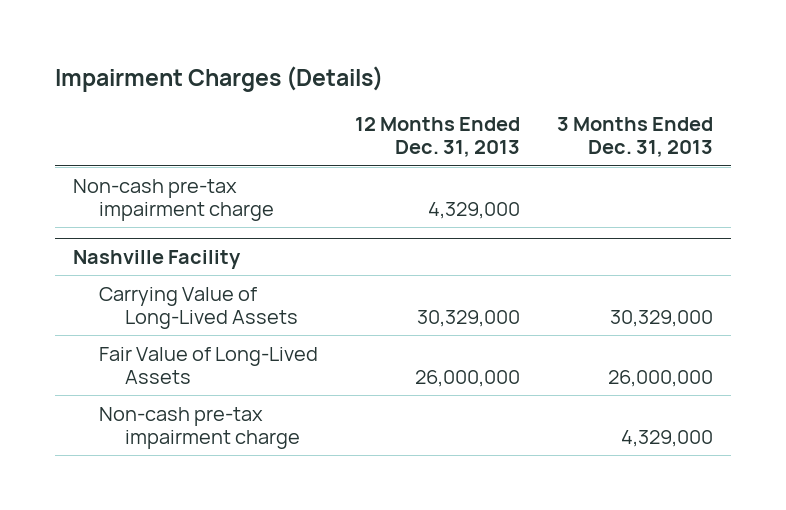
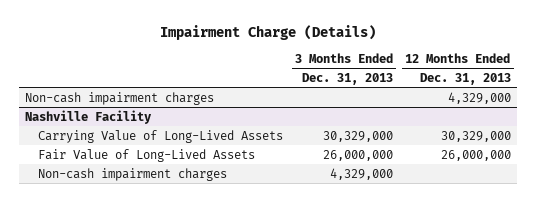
- Impairment Charges (Details)
+ Impairment Charge (Details)
- | 12 Months Ended Dec. 31, 2013 | 3 Months Ended Dec. 31, 2013
+ | 3 Months Ended Dec. 31, 2013 | 12 Months Ended Dec. 31, 2013
- Non-cash pre-tax impairment charge | 4,329,000 |
+ Non-cash impairment charges | | 4,329,000
@ Nashville Facility
- Non-cash pre-tax impairment charge | | 4,329,000
+ Non-cash impairment charges | 4,329,000 |

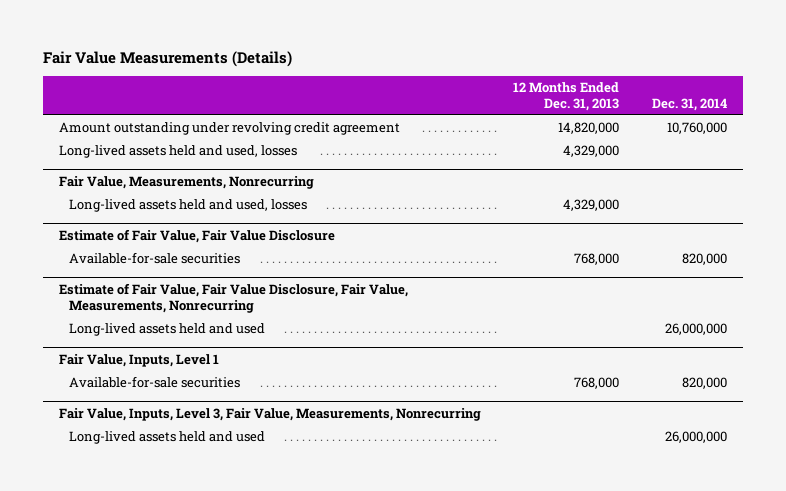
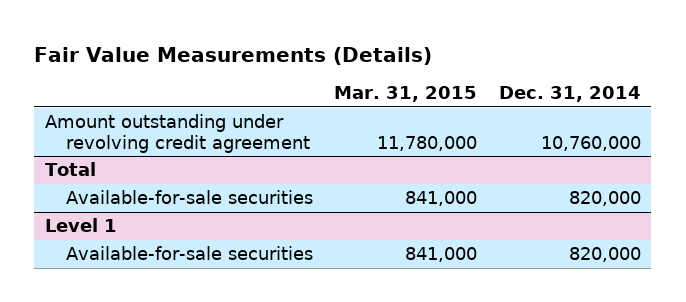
- | 12 Months Ended Dec. 31, 2013 | Dec. 31, 2014
+ | Mar. 31, 2015 | Dec. 31, 2014
- Long-lived assets held and used, losses | 4,329,000 |
- Fair Value, Measurements, Nonrecurring
- Long-lived assets held and used, losses | 4,329,000 |
- Estimate of Fair Value, Fair Value Disclosure
+ Total
- Estimate of Fair Value, Fair Value Disclosure, Fair Value, Measurements, Nonrecurring
- Long-lived assets held and used | | 26,000,000
- Fair Value, Inputs, Level 1
+ Level 1
- Fair Value, Inputs, Level 3, Fair Value, Measurements, Nonrecurring
- Long-lived assets held and used | | 26,000,000

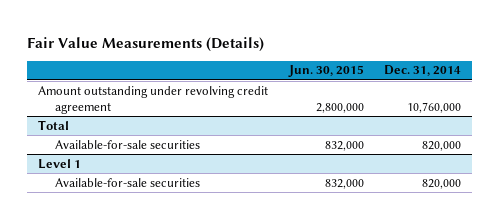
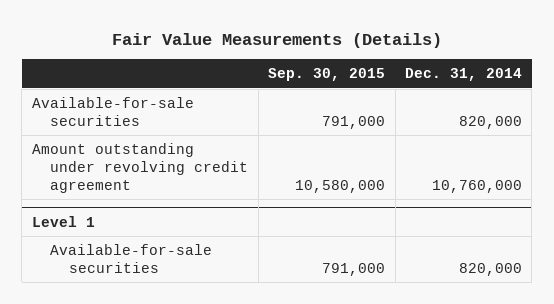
- | Jun. 30, 2015 | Dec. 31, 2014
+ | Sep. 30, 2015 | Dec. 31, 2014
- Total
moved down: Amount outstanding under revolving credit agreement | 10,580,000 | 10,760,000

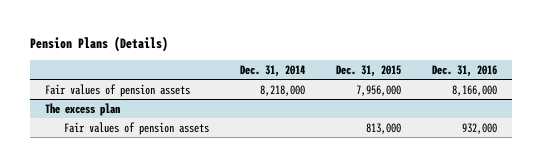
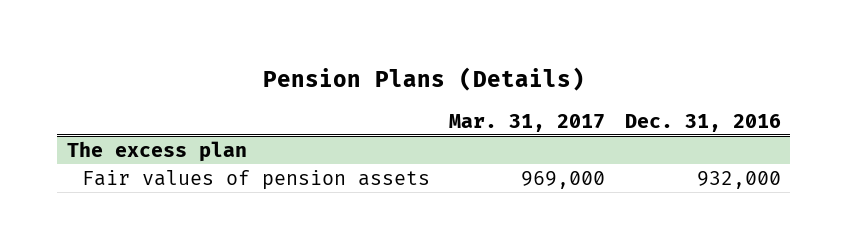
- | Dec. 31, 2014 | Dec. 31, 2015 | Dec. 31, 2016
+ | Mar. 31, 2017 | Dec. 31, 2016
- Fair values of pension assets | 8,218,000 | 7,956,000 | 8,166,000

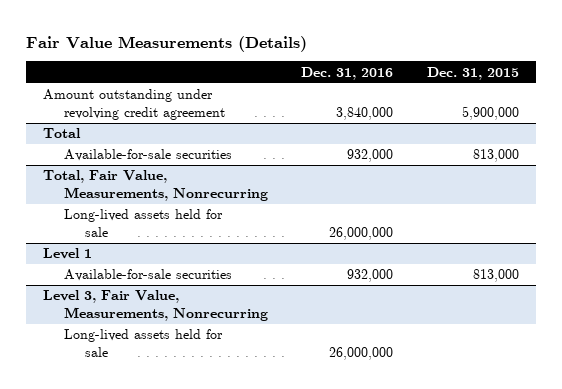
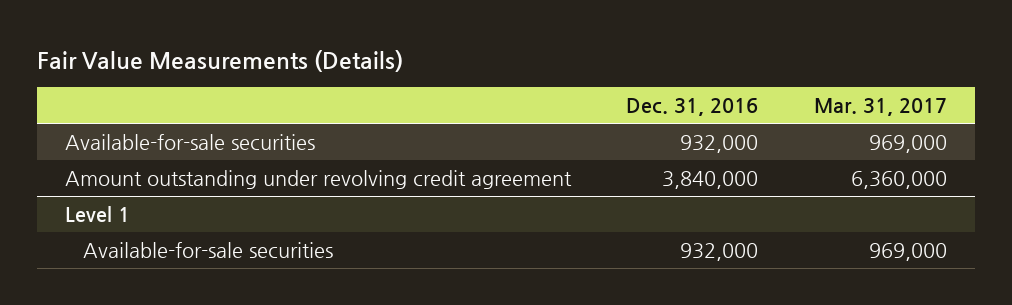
- | Dec. 31, 2016 | Dec. 31, 2015
+ | Dec. 31, 2016 | Mar. 31, 2017
- Total
- Total, Fair Value, Measurements, Nonrecurring
- Long-lived assets held for sale | 26,000,000 |
moved down: Amount outstanding under revolving credit agreement | 3,840,000 | 6,360,000
- Level 3, Fair Value, Measurements, Nonrecurring
- Long-lived assets held for sale | 26,000,000 |

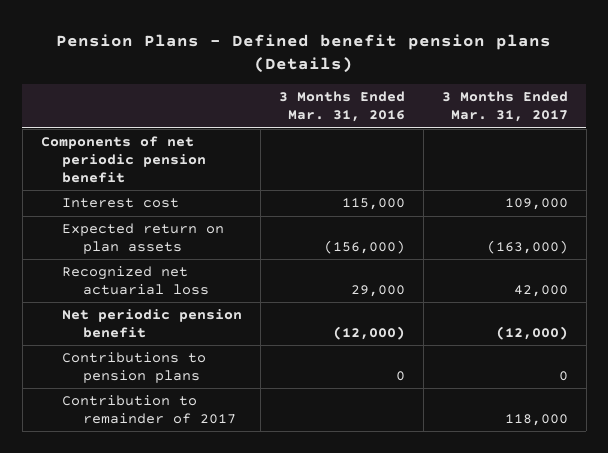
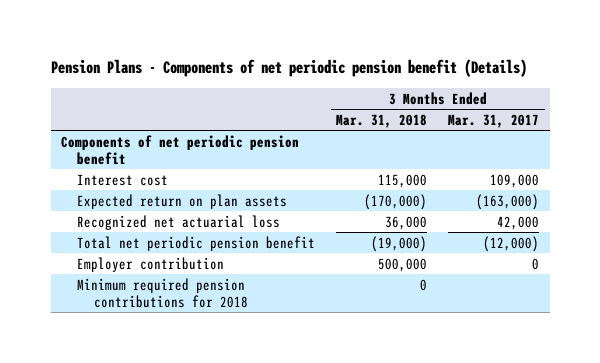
- Pension Plans - Defined benefit pension plans (Details)
+ Pension Plans - Components of net periodic pension benefit (Details)
- | 3 Months Ended Mar. 31, 2016 | 3 Months Ended Mar. 31, 2017
+ | 3 Months Ended Mar. 31, 2018 | 3 Months Ended Mar. 31, 2017
- Net periodic pension benefit | (12,000) | (12,000)
- Contributions to pension plans | 0 | 0
- Contribution to remainder of 2017 | | 118,000
+ Total net periodic pension benefit | (19,000) | (12,000)
+ Employer contribution | 500,000 | 0
+ Minimum required pension contributions for 2018 | 0 |

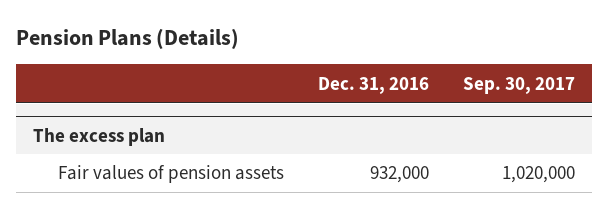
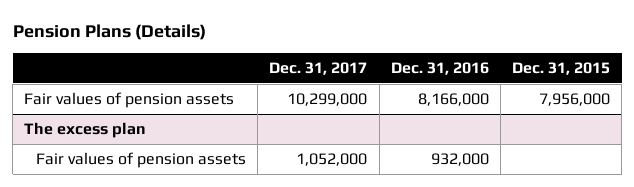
- | Dec. 31, 2016 | Sep. 30, 2017
+ | Dec. 31, 2017 | Dec. 31, 2016 | Dec. 31, 2015
+ Fair values of pension assets | 10,299,000 | 8,166,000 | 7,956,000

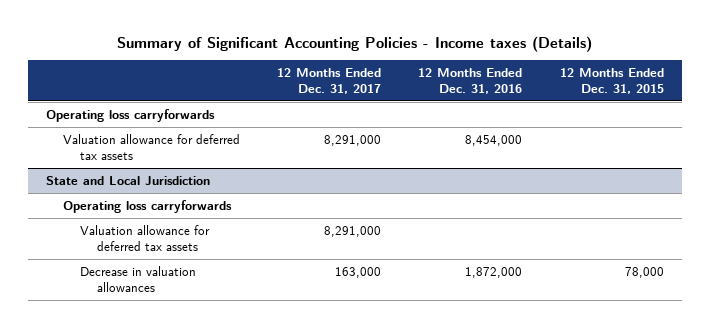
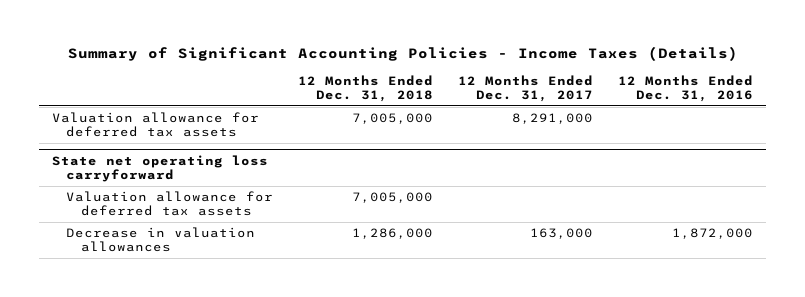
- Summary of Significant Accounting Policies - Income taxes (Details)
+ Summary of Significant Accounting Policies - Income Taxes (Details)
- | 12 Months Ended Dec. 31, 2017 | 12 Months Ended Dec. 31, 2016 | 12 Months Ended Dec. 31, 2015
+ | 12 Months Ended Dec. 31, 2018 | 12 Months Ended Dec. 31, 2017 | 12 Months Ended Dec. 31, 2016
- Operating loss carryforwards
- Valuation allowance for deferred tax assets | 8,291,000 | 8,454,000 |
- State and Local Jurisdiction
- Operating loss carryforwards
+ State net operating loss carryforward
+ Valuation allowance for deferred tax assets | 7,005,000 | |

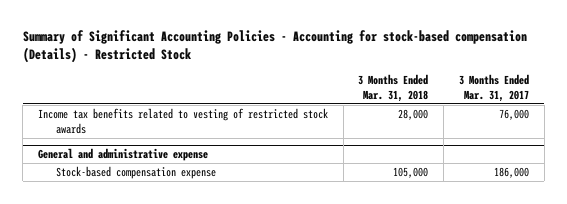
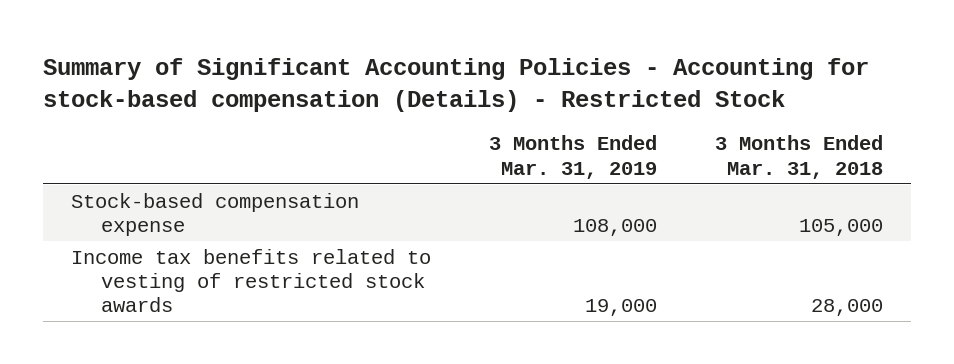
- | 3 Months Ended Mar. 31, 2018 | 3 Months Ended Mar. 31, 2017
+ | 3 Months Ended Mar. 31, 2019 | 3 Months Ended Mar. 31, 2018
- General and administrative expense
moved down: Income tax benefits related to vesting of restricted stock awards | 19,000 | 28,000

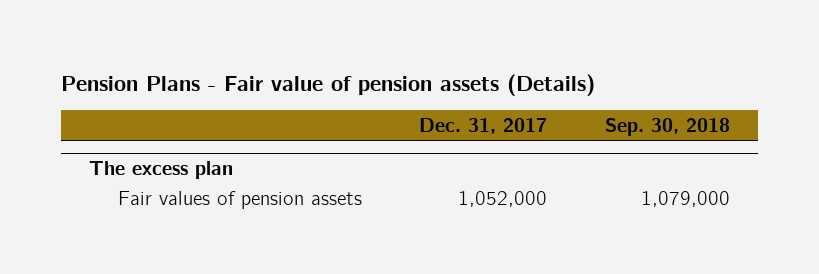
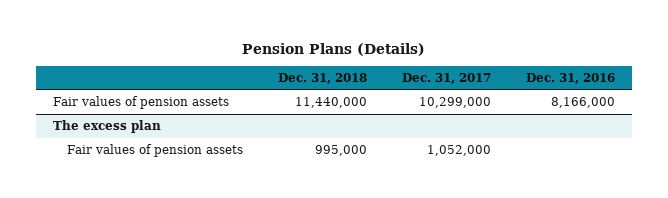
- Pension Plans - Fair value of pension assets (Details)
+ Pension Plans (Details)
- | Dec. 31, 2017 | Sep. 30, 2018
+ | Dec. 31, 2018 | Dec. 31, 2017 | Dec. 31, 2016
+ Fair values of pension assets | 11,440,000 | 10,299,000 | 8,166,000

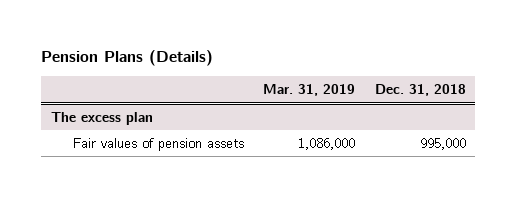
- | Dec. 31, 2018 | Dec. 31, 2017 | Dec. 31, 2016
+ | Mar. 31, 2019 | Dec. 31, 2018
- Fair values of pension assets | 11,440,000 | 10,299,000 | 8,166,000

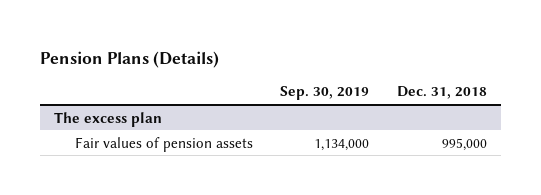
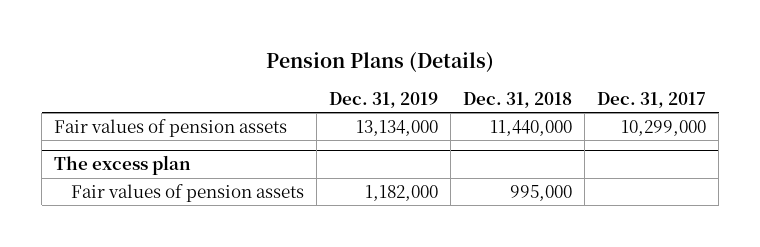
- | Sep. 30, 2019 | Dec. 31, 2018
+ | Dec. 31, 2019 | Dec. 31, 2018 | Dec. 31, 2017
+ Fair values of pension assets | 13,134,000 | 11,440,000 | 10,299,000

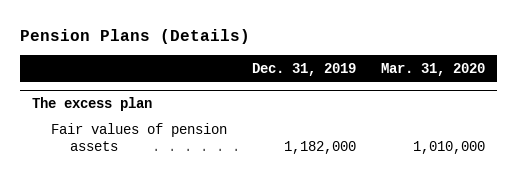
- | Dec. 31, 2019 | Dec. 31, 2018 | Dec. 31, 2017
+ | Dec. 31, 2019 | Mar. 31, 2020
- Fair values of pension assets | 13,134,000 | 11,440,000 | 10,299,000

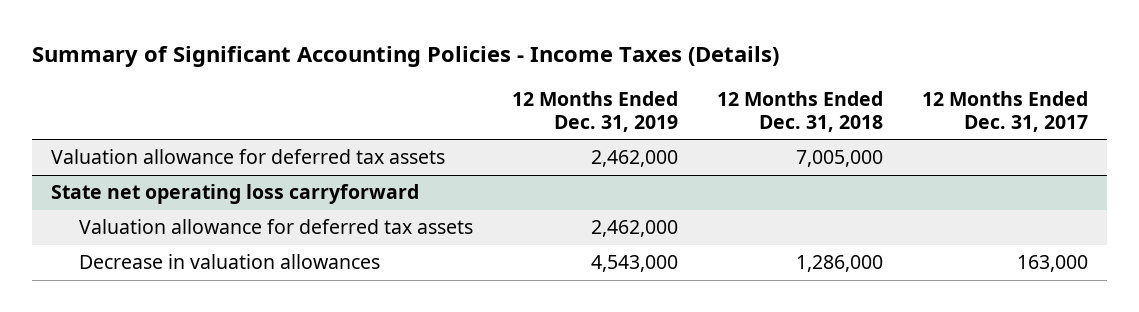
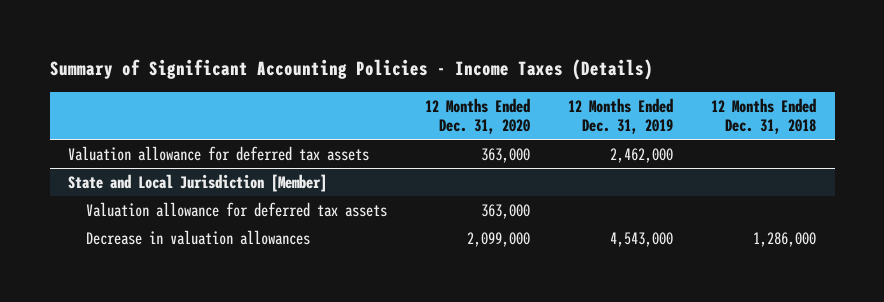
- | 12 Months Ended Dec. 31, 2019 | 12 Months Ended Dec. 31, 2018 | 12 Months Ended Dec. 31, 2017
+ | 12 Months Ended Dec. 31, 2020 | 12 Months Ended Dec. 31, 2019 | 12 Months Ended Dec. 31, 2018
- Valuation allowance for deferred tax assets | 2,462,000 | 7,005,000 |
- State net operating loss carryforward
+ State and Local Jurisdiction [Member]
+ Valuation allowance for deferred tax assets | 363,000 | |

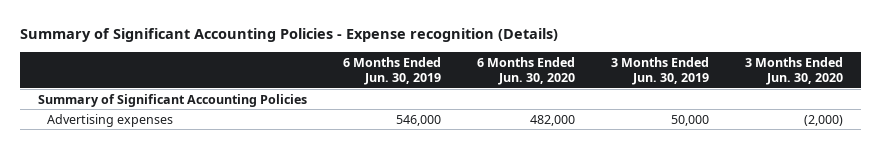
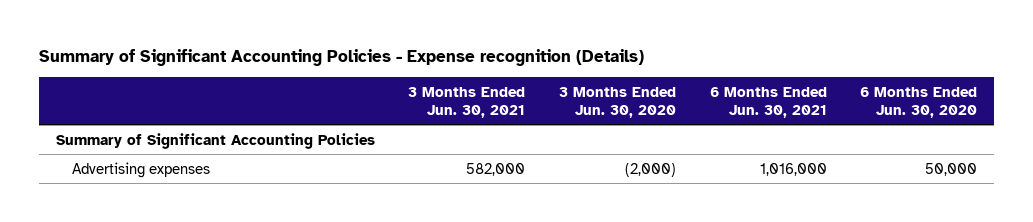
- | 6 Months Ended Jun. 30, 2019 | 6 Months Ended Jun. 30, 2020 | 3 Months Ended Jun. 30, 2019 | 3 Months Ended Jun. 30, 2020
+ | 3 Months Ended Jun. 30, 2021 | 3 Months Ended Jun. 30, 2020 | 6 Months Ended Jun. 30, 2021 | 6 Months Ended Jun. 30, 2020
- Advertising expenses | 546,000 | 482,000 | 50,000 | (2,000)
+ Advertising expenses | 582,000 | (2,000) | 1,016,000 | 50,000

